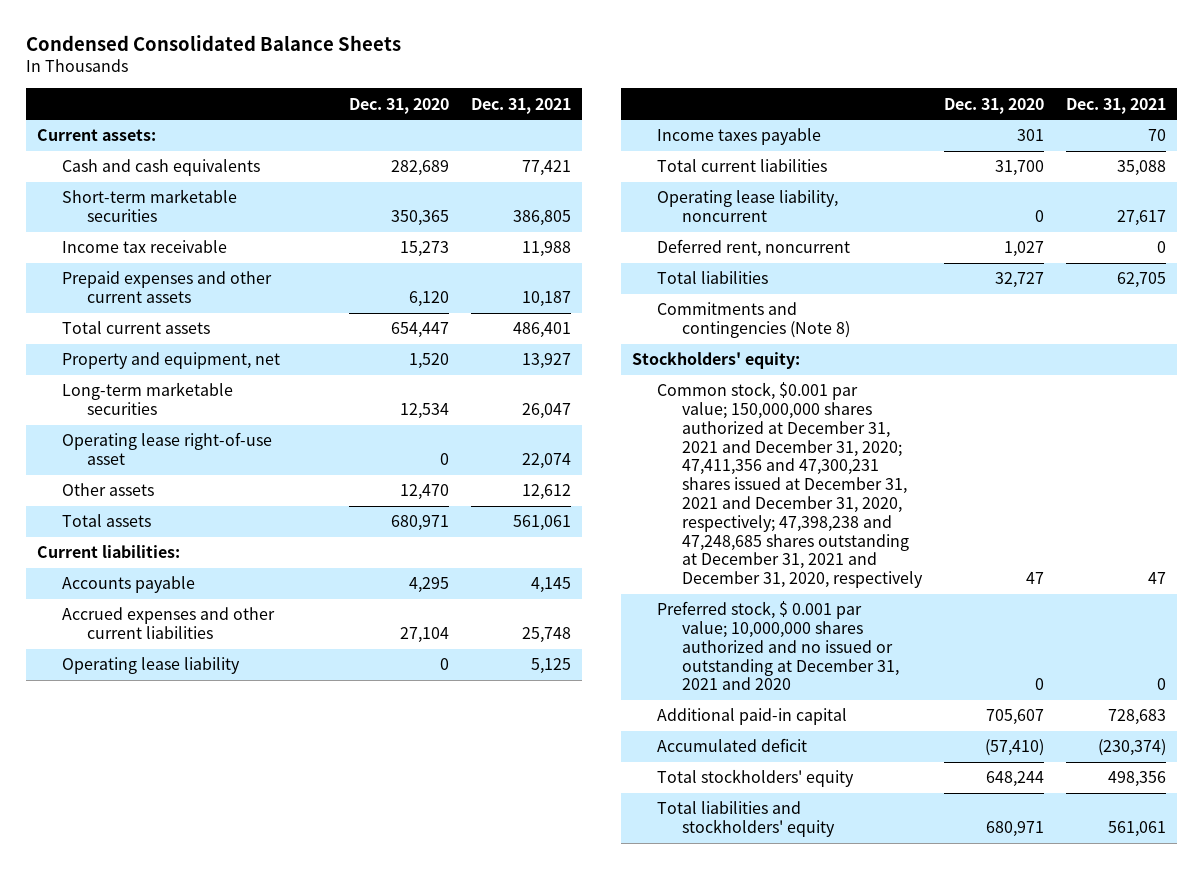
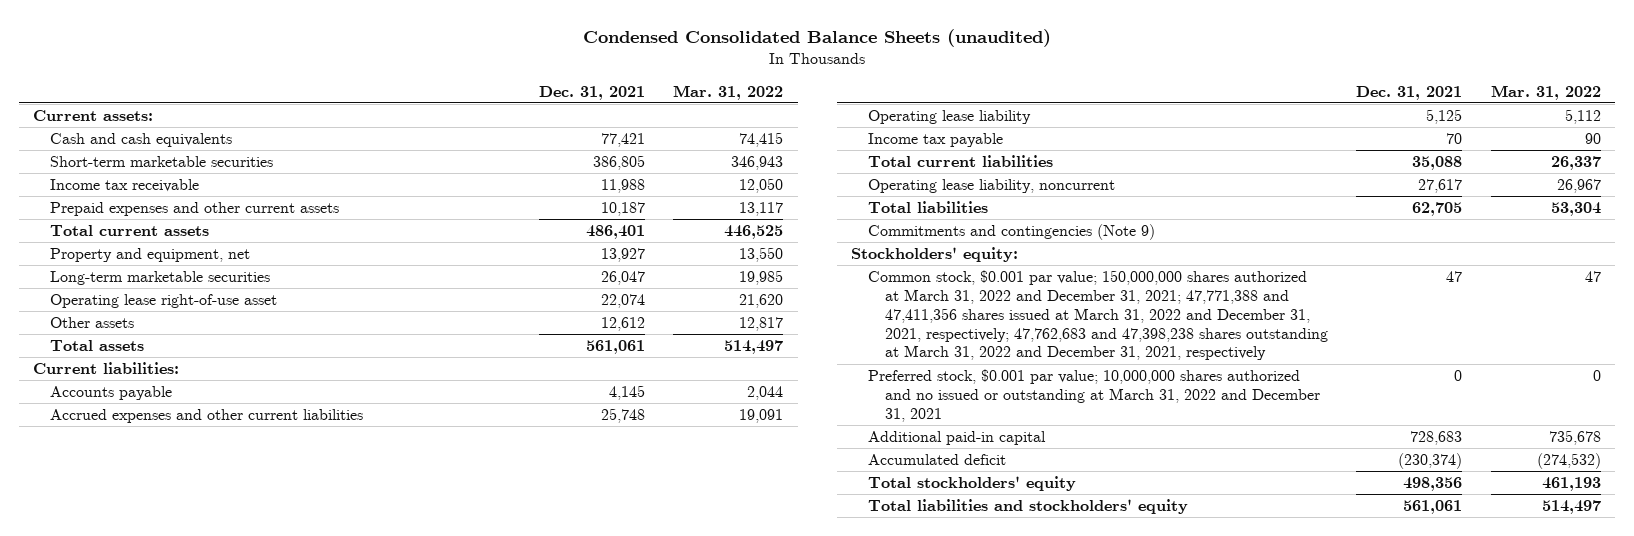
- Condensed Consolidated Balance Sheets
+ Condensed Consolidated Balance Sheets (unaudited)
- | Dec. 31, 2020 | Dec. 31, 2021
+ | Dec. 31, 2021 | Mar. 31, 2022
- Income taxes payable | 301 | 70
+ Income tax payable | 70 | 90
- Deferred rent, noncurrent | 1,027 | 0
- Commitments and contingencies (Note 8)
+ Commitments and contingencies (Note 9)
- Common stock, $0.001 par value; 150,000,000 shares authorized at December 31, 2021 and December 31, 2020; 47,411,356 and 47,300,231 shares issued at December 31, 2021 and December 31, 2020, respectively; 47,398,238 and 47,248,685 shares outstanding at December 31, 2021 and December 31, 2020, respectively | 47 | 47
- Preferred stock, $ 0.001 par value; 10,000,000 shares authorized and no issued or outstanding at December 31, 2021 and 2020 | 0 | 0
+ Common stock, $0.001 par value; 150,000,000 shares authorized at March 31, 2022 and December 31, 2021; 47,771,388 and 47,411,356 shares issued at March 31, 2022 and December 31, 2021, respectively; 47,762,683 and 47,398,238 shares outstanding at March 31, 2022 and December 31, 2021, respectively | 47 | 47
+ Preferred stock, $0.001 par value; 10,000,000 shares authorized and no issued or outstanding at March 31, 2022 and December 31, 2021 | 0 | 0

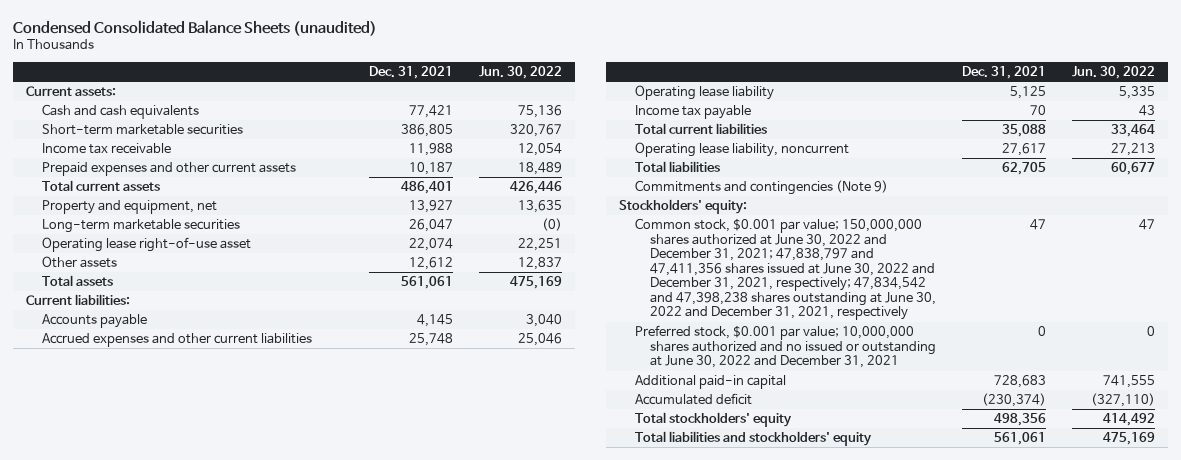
- | Dec. 31, 2021 | Mar. 31, 2022
+ | Dec. 31, 2021 | Jun. 30, 2022
- Common stock, $0.001 par value; 150,000,000 shares authorized at March 31, 2022 and December 31, 2021; 47,771,388 and 47,411,356 shares issued at March 31, 2022 and December 31, 2021, respectively; 47,762,683 and 47,398,238 shares outstanding at March 31, 2022 and December 31, 2021, respectively | 47 | 47
- Preferred stock, $0.001 par value; 10,000,000 shares authorized and no issued or outstanding at March 31, 2022 and December 31, 2021 | 0 | 0
+ Common stock, $0.001 par value; 150,000,000 shares authorized at June 30, 2022 and December 31, 2021; 47,838,797 and 47,411,356 shares issued at June 30, 2022 and December 31, 2021, respectively; 47,834,542 and 47,398,238 shares outstanding at June 30, 2022 and December 31, 2021, respectively | 47 | 47
+ Preferred stock, $0.001 par value; 10,000,000 shares authorized and no issued or outstanding at June 30, 2022 and December 31, 2021 | 0 | 0

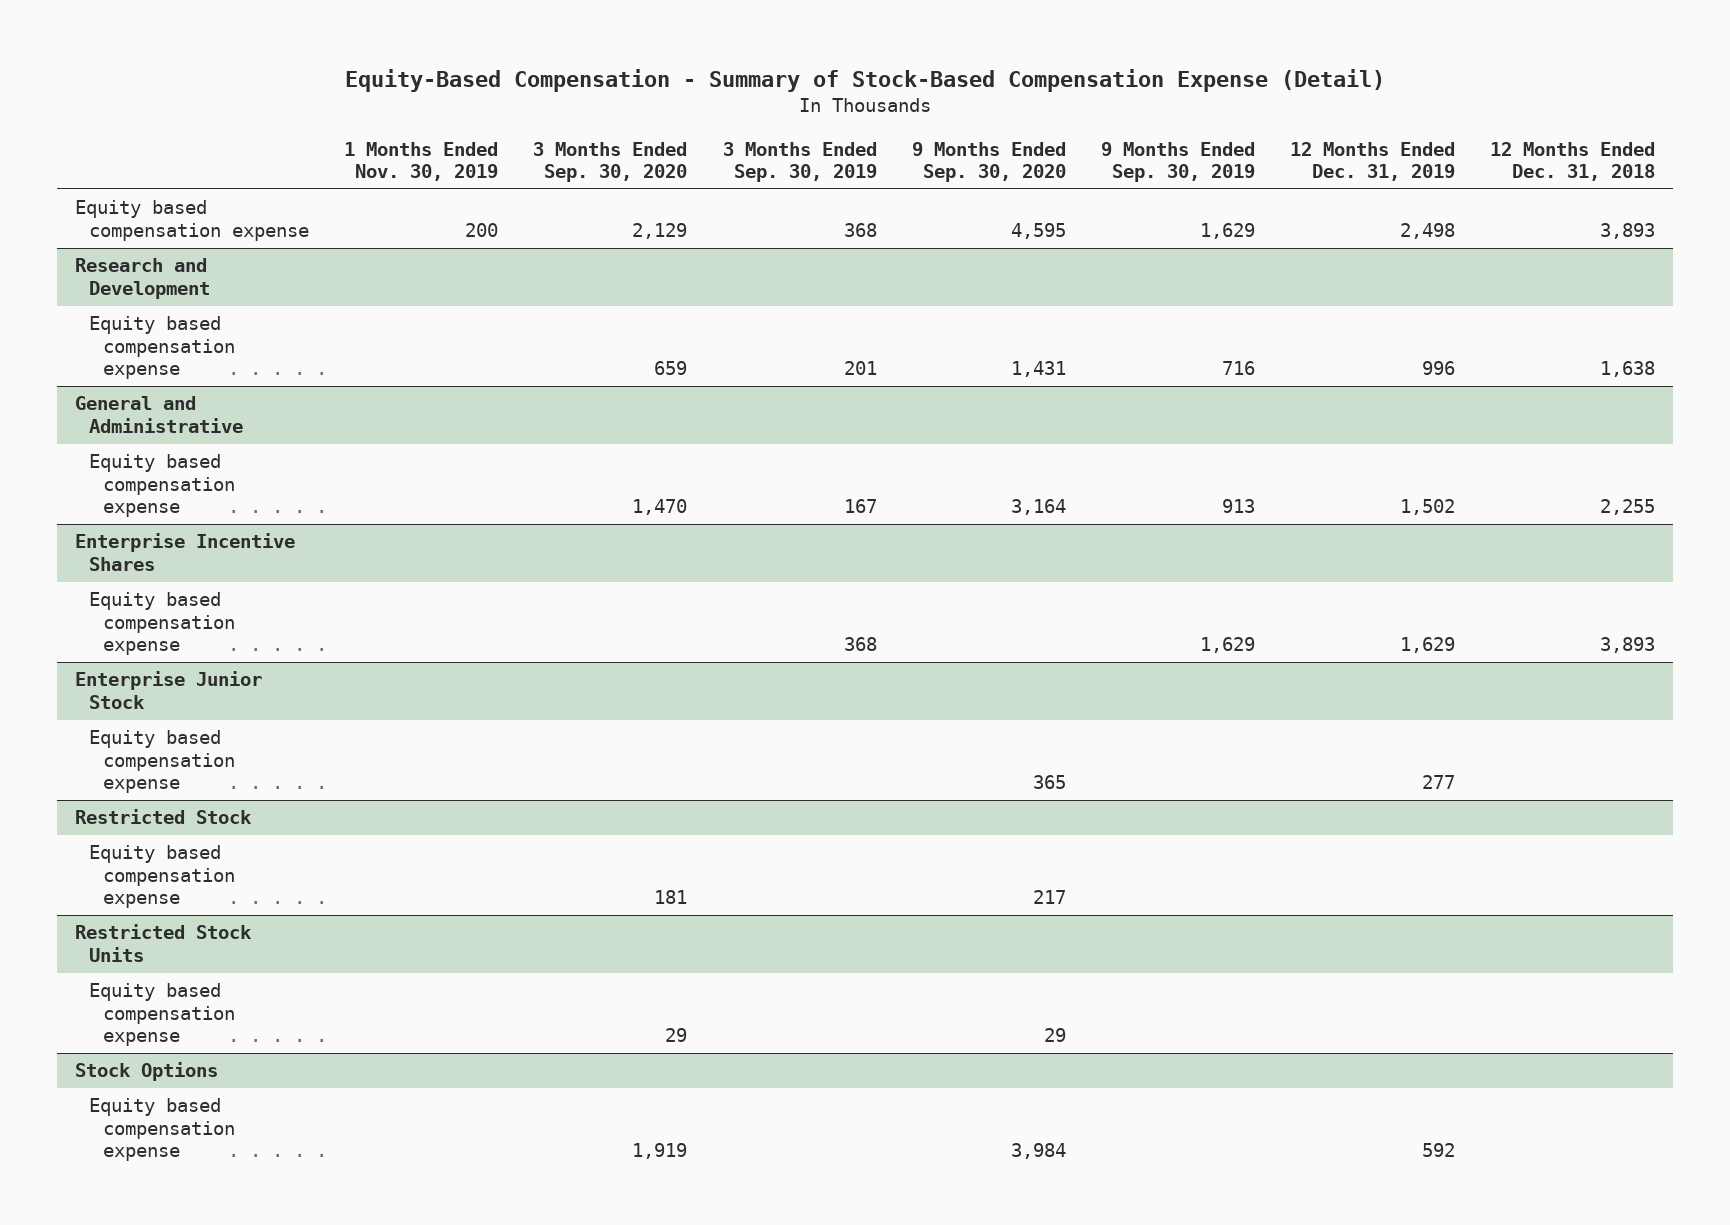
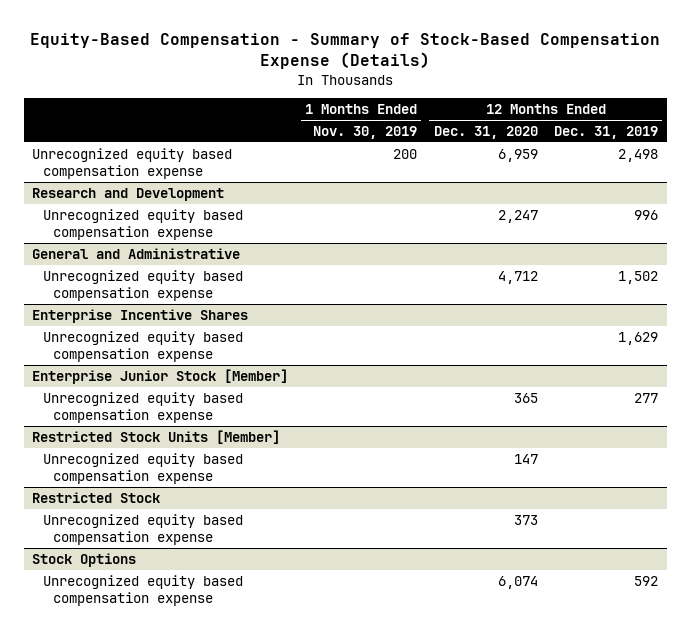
- Equity-Based Compensation - Summary of Stock-Based Compensation Expense (Detail)
+ Equity-Based Compensation - Summary of Stock-Based Compensation Expense (Details)
- | 1 Months Ended Nov. 30, 2019 | 3 Months Ended Sep. 30, 2020 | 3 Months Ended Sep. 30, 2019 | 9 Months Ended Sep. 30, 2020 | 9 Months Ended Sep. 30, 2019 | 12 Months Ended Dec. 31, 2019 | 12 Months Ended Dec. 31, 2018
+ | 1 Months Ended Nov. 30, 2019 | 12 Months Ended Dec. 31, 2020 | 12 Months Ended Dec. 31, 2019
- Equity based compensation expense | 200 | 2,129 | 368 | 4,595 | 1,629 | 2,498 | 3,893
+ Unrecognized equity based compensation expense | 200 | 6,959 | 2,498
@ Research and Development
- Equity based compensation expense | | 659 | 201 | 1,431 | 716 | 996 | 1,638
+ Unrecognized equity based compensation expense | | 2,247 | 996
@ General and Administrative
- Equity based compensation expense | | 1,470 | 167 | 3,164 | 913 | 1,502 | 2,255
+ Unrecognized equity based compensation expense | | 4,712 | 1,502
@ Enterprise Incentive Shares
- Equity based compensation expense | | | 368 | | 1,629 | 1,629 | 3,893
- Enterprise Junior Stock
- Equity based compensation expense | | | | 365 | | 277 |
@ Enterprise Incentive Shares
+ Unrecognized equity based compensation expense | | | 1,629
+ Enterprise Junior Stock [Member]
+ Unrecognized equity based compensation expense | | 365 | 277
+ Restricted Stock Units [Member]
+ Unrecognized equity based compensation expense | | 147 |
@ Restricted Stock
- Equity based compensation expense | | 181 | | 217 | | |
- Restricted Stock Units
- Equity based compensation expense | | 29 | | 29 | | |
@ Restricted Stock
+ Unrecognized equity based compensation expense | | 373 |
@ Stock Options
- Equity based compensation expense | | 1,919 | | 3,984 | | 592 |
+ Unrecognized equity based compensation expense | | 6,074 | 592

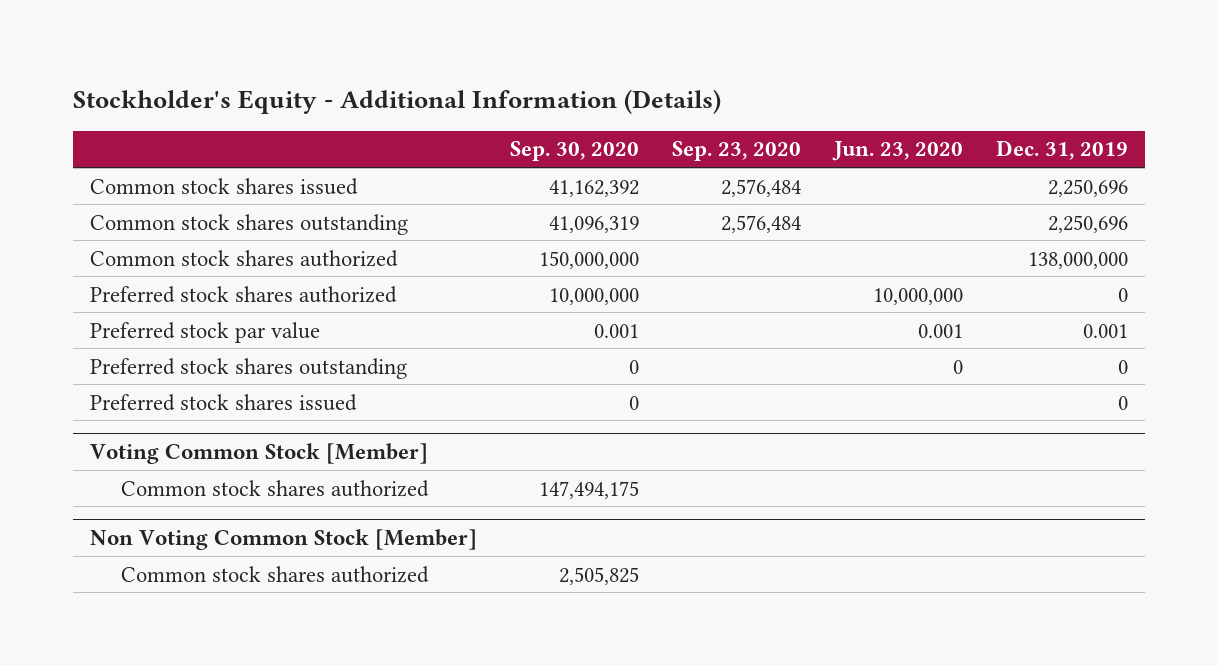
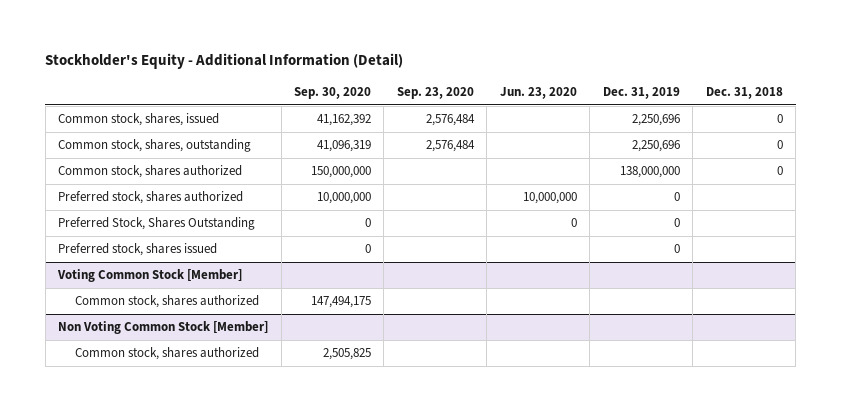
- Stockholder's Equity - Additional Information (Details)
+ Stockholder's Equity - Additional Information (Detail)
- | Sep. 30, 2020 | Sep. 23, 2020 | Jun. 23, 2020 | Dec. 31, 2019
+ | Sep. 30, 2020 | Sep. 23, 2020 | Jun. 23, 2020 | Dec. 31, 2019 | Dec. 31, 2018
- Common stock shares issued | 41,162,392 | 2,576,484 | | 2,250,696
- Common stock shares outstanding | 41,096,319 | 2,576,484 | | 2,250,696
- Common stock shares authorized | 150,000,000 | | | 138,000,000
- Preferred stock shares authorized | 10,000,000 | | 10,000,000 | 0
- Preferred stock par value | 0.001 | | 0.001 | 0.001
- Preferred stock shares outstanding | 0 | | 0 | 0
- Preferred stock shares issued | 0 | | | 0
+ Common stock, shares, issued | 41,162,392 | 2,576,484 | | 2,250,696 | 0
+ Common stock, shares, outstanding | 41,096,319 | 2,576,484 | | 2,250,696 | 0
+ Common stock, shares authorized | 150,000,000 | | | 138,000,000 | 0
+ Preferred stock, shares authorized | 10,000,000 | | 10,000,000 | 0 |
+ Preferred Stock, Shares Outstanding | 0 | | 0 | 0 |
+ Preferred stock, shares issued | 0 | | | 0 |
@ Voting Common Stock [Member]
- Common stock shares authorized | 147,494,175 | | |
+ Common stock, shares authorized | 147,494,175 | | | |
@ Non Voting Common Stock [Member]
- Common stock shares authorized | 2,505,825 | | |
+ Common stock, shares authorized | 2,505,825 | | | |

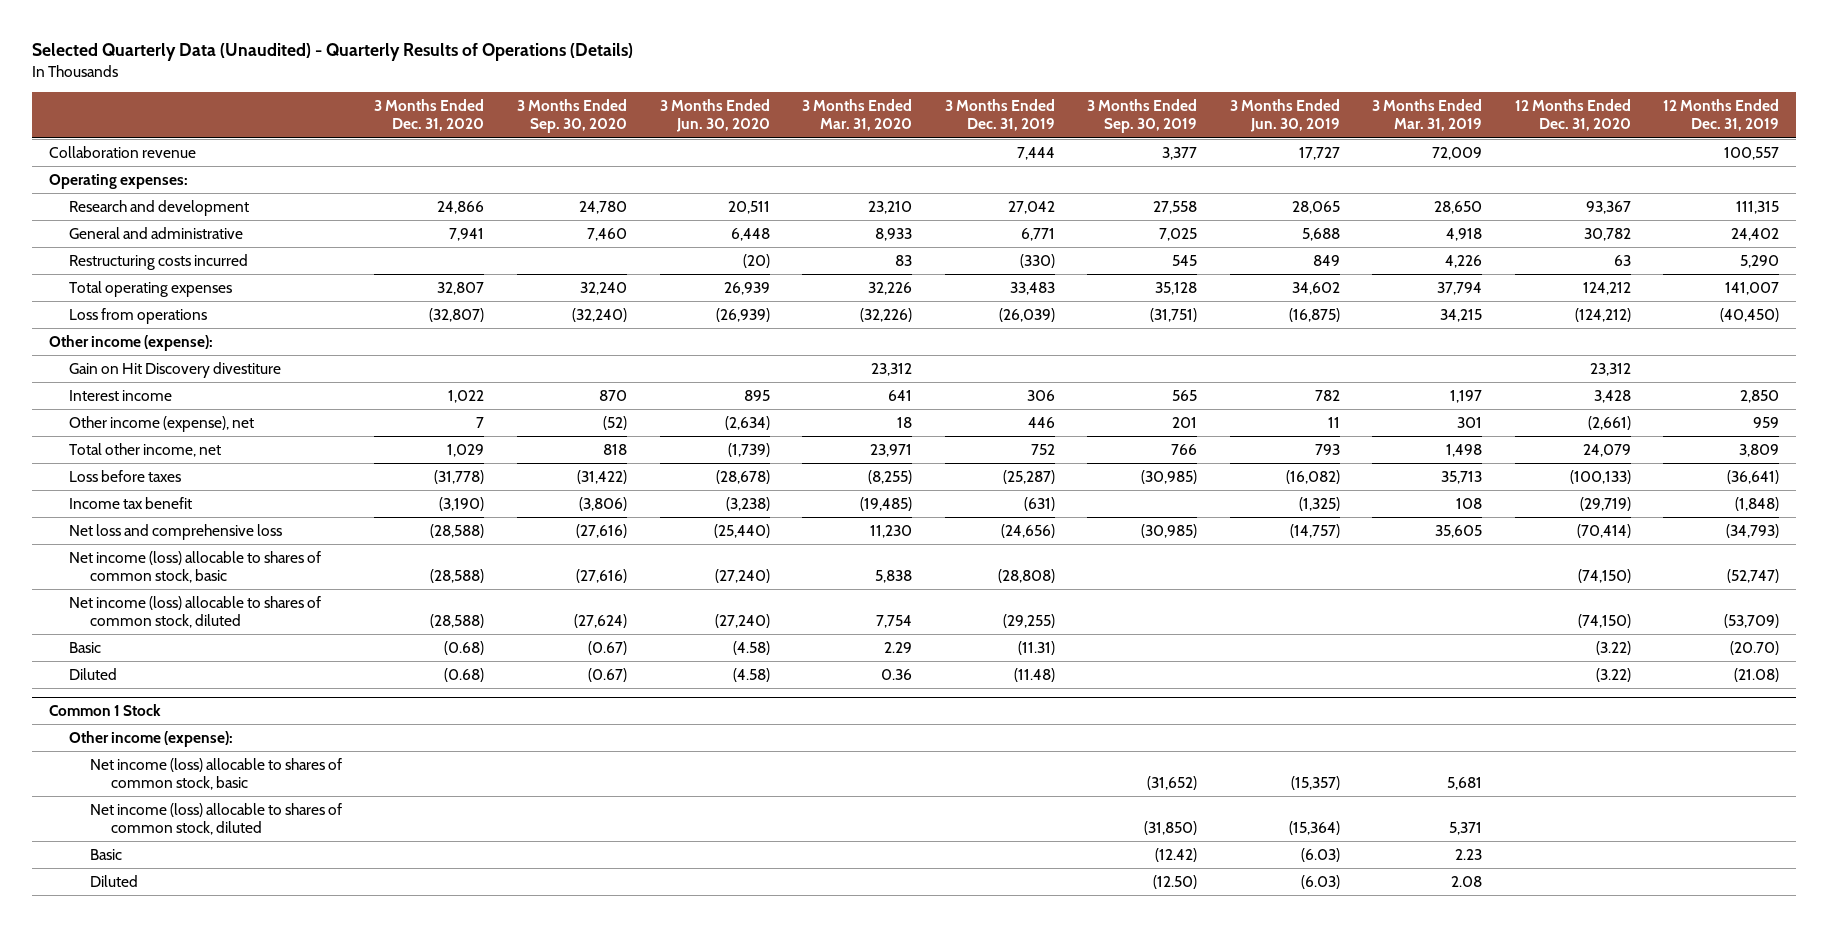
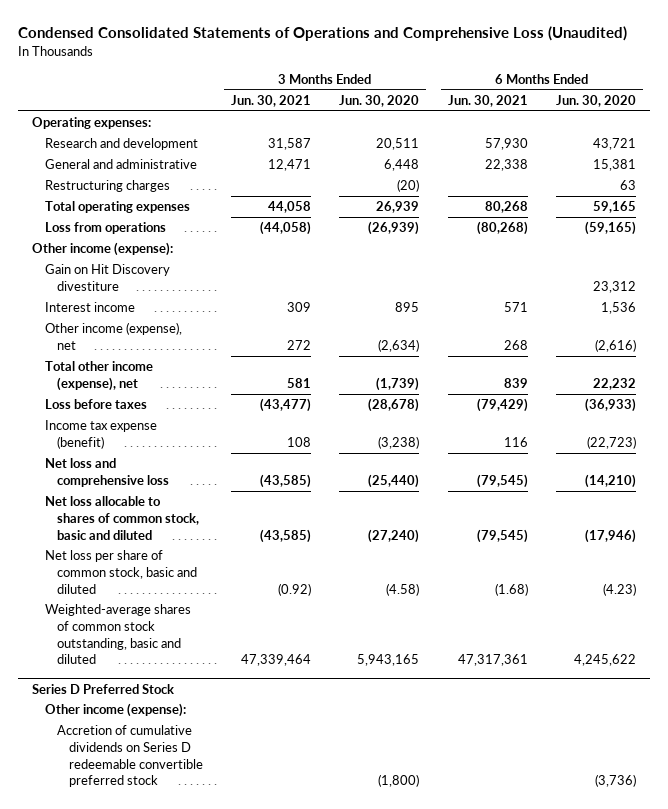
- Selected Quarterly Data (Unaudited) - Quarterly Results of Operations (Details)
+ Condensed Consolidated Statements of Operations and Comprehensive Loss (Unaudited)
- | 3 Months Ended Dec. 31, 2020 | 3 Months Ended Sep. 30, 2020 | 3 Months Ended Jun. 30, 2020 | 3 Months Ended Mar. 31, 2020 | 3 Months Ended Dec. 31, 2019 | 3 Months Ended Sep. 30, 2019 | 3 Months Ended Jun. 30, 2019 | 3 Months Ended Mar. 31, 2019 | 12 Months Ended Dec. 31, 2020 | 12 Months Ended Dec. 31, 2019
+ | 3 Months Ended Jun. 30, 2021 | 3 Months Ended Jun. 30, 2020 | 6 Months Ended Jun. 30, 2021 | 6 Months Ended Jun. 30, 2020
- Collaboration revenue | | | | | 7,444 | 3,377 | 17,727 | 72,009 | | 100,557
- Restructuring costs incurred | | | (20) | 83 | (330) | 545 | 849 | 4,226 | 63 | 5,290
+ Restructuring charges | | (20) | | 63
- Total other income, net | 1,029 | 818 | (1,739) | 23,971 | 752 | 766 | 793 | 1,498 | 24,079 | 3,809
+ Total other income (expense), net | 581 | (1,739) | 839 | 22,232
- Income tax benefit | (3,190) | (3,806) | (3,238) | (19,485) | (631) | | (1,325) | 108 | (29,719) | (1,848)
+ Income tax expense (benefit) | 108 | (3,238) | 116 | (22,723)
- Net income (loss) allocable to shares of common stock, basic | (28,588) | (27,616) | (27,240) | 5,838 | (28,808) | | | | (74,150) | (52,747)
- Net income (loss) allocable to shares of common stock, diluted | (28,588) | (27,624) | (27,240) | 7,754 | (29,255) | | | | (74,150) | (53,709)
- Basic | (0.68) | (0.67) | (4.58) | 2.29 | (11.31) | | | | (3.22) | (20.70)
- Diluted | (0.68) | (0.67) | (4.58) | 0.36 | (11.48) | | | | (3.22) | (21.08)
- Common 1 Stock
+ Net loss allocable to shares of common stock, basic and diluted | (43,585) | (27,240) | (79,545) | (17,946)
+ Net loss per share of common stock, basic and diluted | (0.92) | (4.58) | (1.68) | (4.23)
+ Weighted-average shares of common stock outstanding, basic and diluted | 47,339,464 | 5,943,165 | 47,317,361 | 4,245,622
+ Series D Preferred Stock
- Net income (loss) allocable to shares of common stock, basic | | | | | | (31,652) | (15,357) | 5,681 | |
- Net income (loss) allocable to shares of common stock, diluted | | | | | | (31,850) | (15,364) | 5,371 | |
- Basic | | | | | | (12.42) | (6.03) | 2.23 | |
- Diluted | | | | | | (12.50) | (6.03) | 2.08 | |
+ Accretion of cumulative dividends on Series D redeemable convertible preferred stock | | (1,800) | | (3,736)

